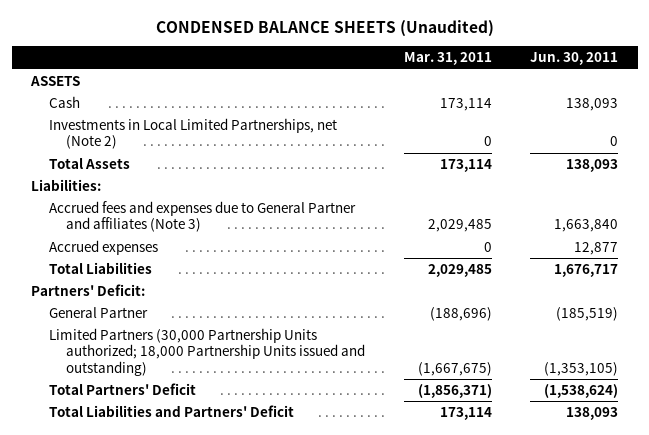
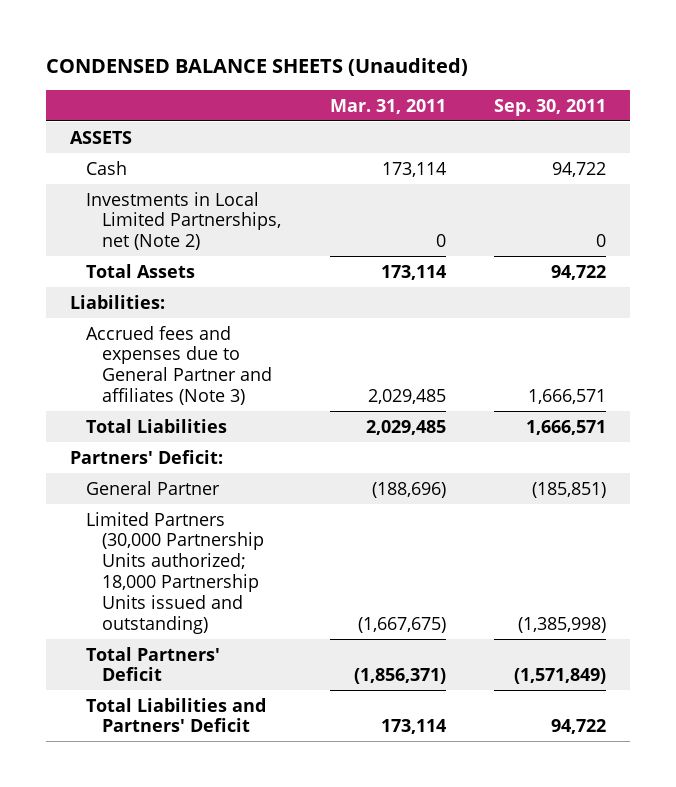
- | Mar. 31, 2011 | Jun. 30, 2011
+ | Mar. 31, 2011 | Sep. 30, 2011
- Accrued expenses | 0 | 12,877

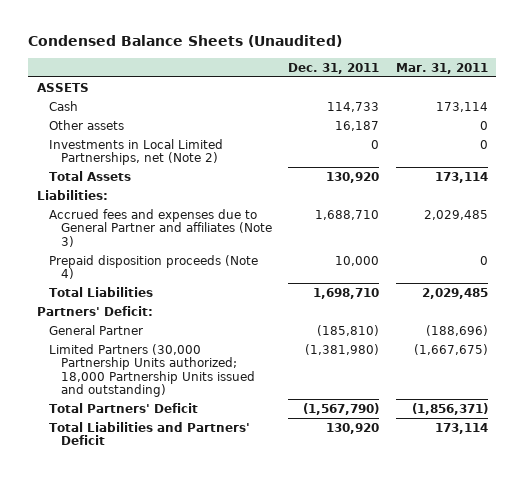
- CONDENSED BALANCE SHEETS (Unaudited)
+ Condensed Balance Sheets (Unaudited)
- | Mar. 31, 2011 | Sep. 30, 2011
+ | Dec. 31, 2011 | Mar. 31, 2011
+ Other assets | 16,187 | 0
+ Prepaid disposition proceeds (Note 4) | 10,000 | 0

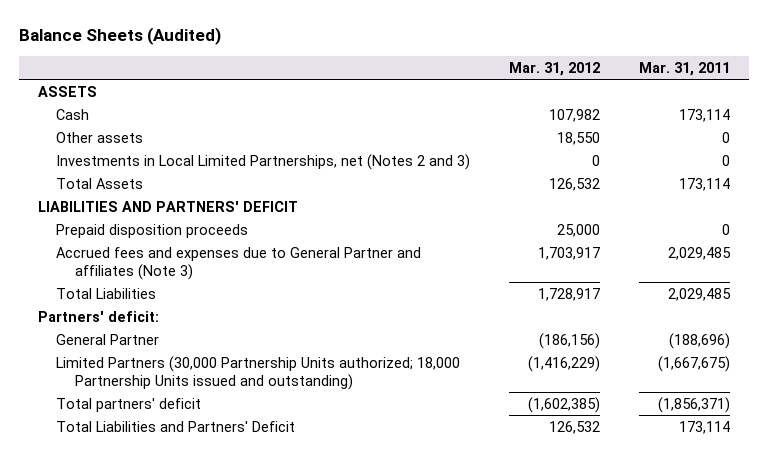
- Condensed Balance Sheets (Unaudited)
+ Balance Sheets (Audited)
- | Dec. 31, 2011 | Mar. 31, 2011
+ | Mar. 31, 2012 | Mar. 31, 2011
- Investments in Local Limited Partnerships, net (Note 2) | 0 | 0
+ Investments in Local Limited Partnerships, net (Notes 2 and 3) | 0 | 0
- Liabilities:
+ LIABILITIES AND PARTNERS' DEFICIT
+ Prepaid disposition proceeds | 25,000 | 0
- Prepaid disposition proceeds (Note 4) | 10,000 | 0
- Partners' Deficit:
+ Partners' deficit:
- Total Partners' Deficit | (1,567,790) | (1,856,371)
+ Total partners' deficit | (1,602,385) | (1,856,371)

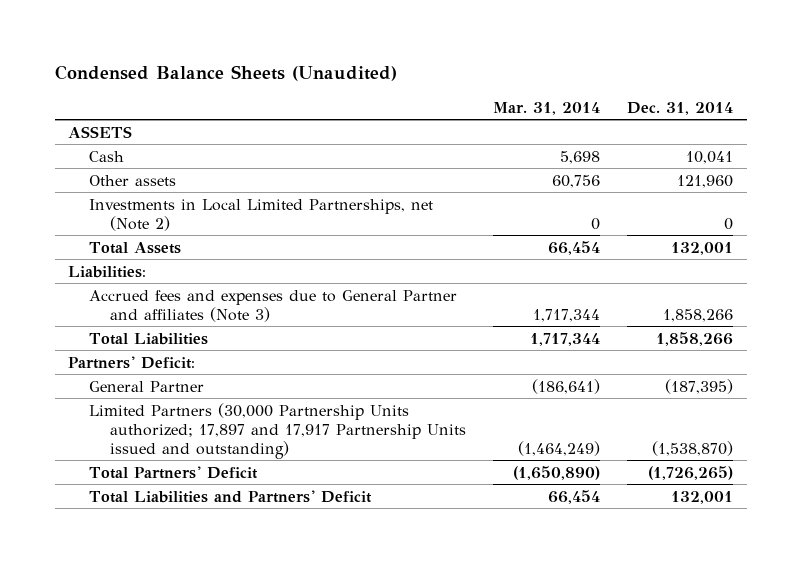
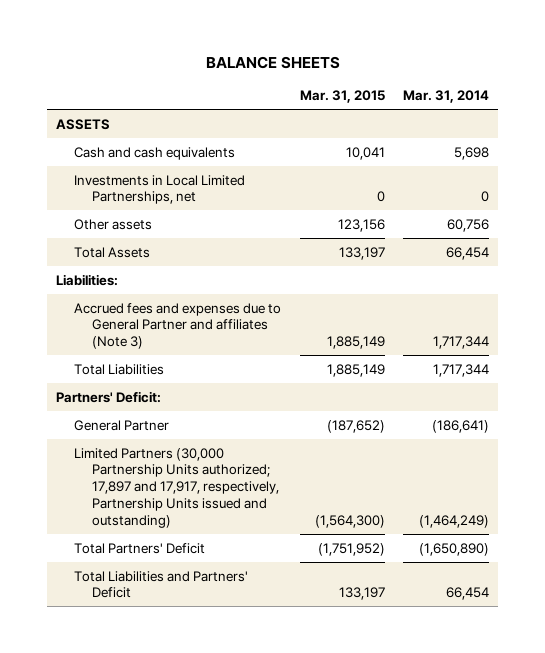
- Condensed Balance Sheets (Unaudited)
+ BALANCE SHEETS
- | Mar. 31, 2014 | Dec. 31, 2014
+ | Mar. 31, 2015 | Mar. 31, 2014
- Cash | 5,698 | 10,041
+ Cash and cash equivalents | 10,041 | 5,698
+ Investments in Local Limited Partnerships, net | 0 | 0
- Investments in Local Limited Partnerships, net (Note 2) | 0 | 0
- Limited Partners (30,000 Partnership Units authorized; 17,897 and 17,917 Partnership Units issued and outstanding) | (1,464,249) | (1,538,870)
+ Limited Partners (30,000 Partnership Units authorized; 17,897 and 17,917, respectively, Partnership Units issued and outstanding) | (1,564,300) | (1,464,249)

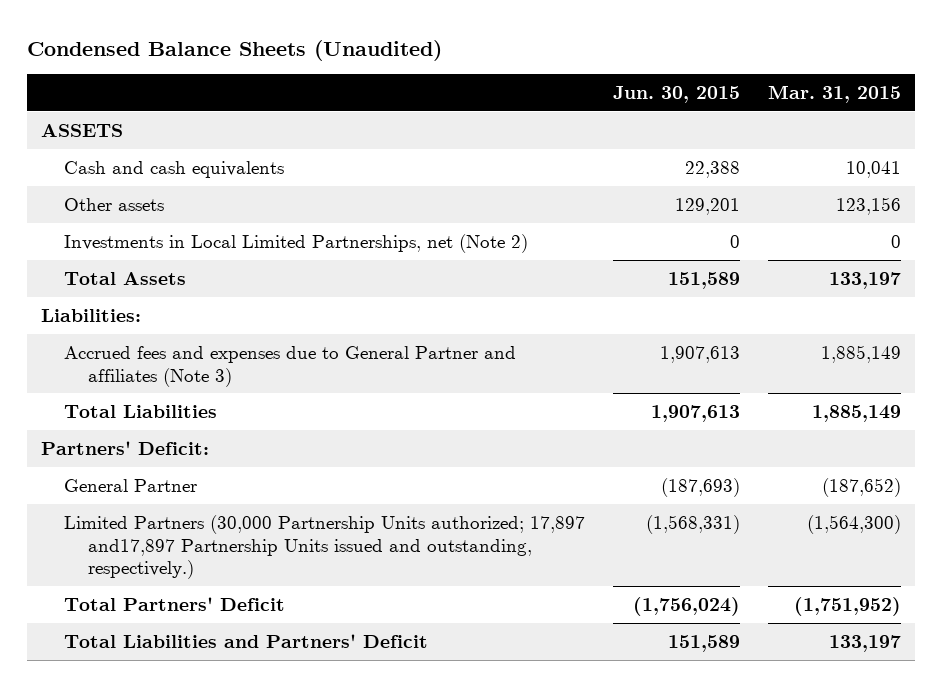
- BALANCE SHEETS
+ Condensed Balance Sheets (Unaudited)
- | Mar. 31, 2015 | Mar. 31, 2014
+ | Jun. 30, 2015 | Mar. 31, 2015
- Investments in Local Limited Partnerships, net | 0 | 0
+ Investments in Local Limited Partnerships, net (Note 2) | 0 | 0
- Limited Partners (30,000 Partnership Units authorized; 17,897 and 17,917, respectively, Partnership Units issued and outstanding) | (1,564,300) | (1,464,249)
+ Limited Partners (30,000 Partnership Units authorized; 17,897 and17,897 Partnership Units issued and outstanding, respectively.) | (1,568,331) | (1,564,300)

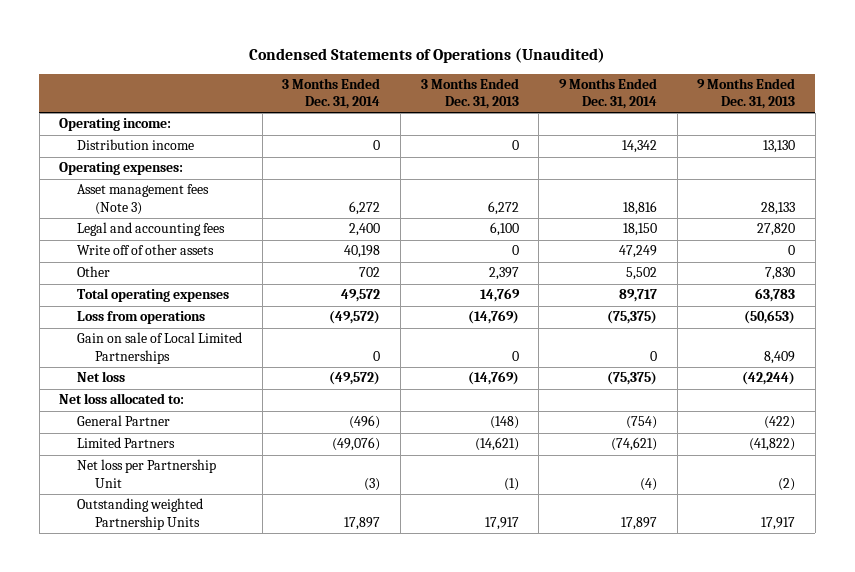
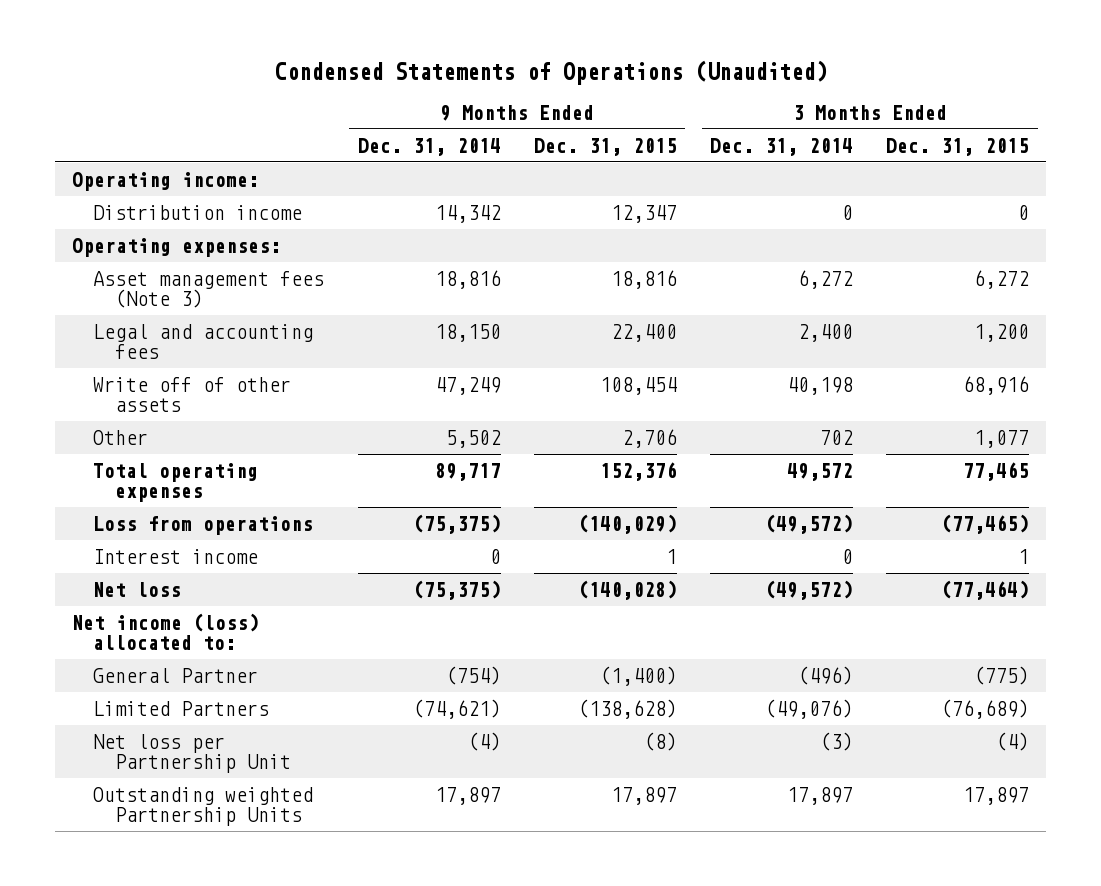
- | 3 Months Ended Dec. 31, 2014 | 3 Months Ended Dec. 31, 2013 | 9 Months Ended Dec. 31, 2014 | 9 Months Ended Dec. 31, 2013
+ | 9 Months Ended Dec. 31, 2014 | 9 Months Ended Dec. 31, 2015 | 3 Months Ended Dec. 31, 2014 | 3 Months Ended Dec. 31, 2015
- Gain on sale of Local Limited Partnerships | 0 | 0 | 0 | 8,409
+ Interest income | 0 | 1 | 0 | 1
- Net loss allocated to:
+ Net income (loss) allocated to:

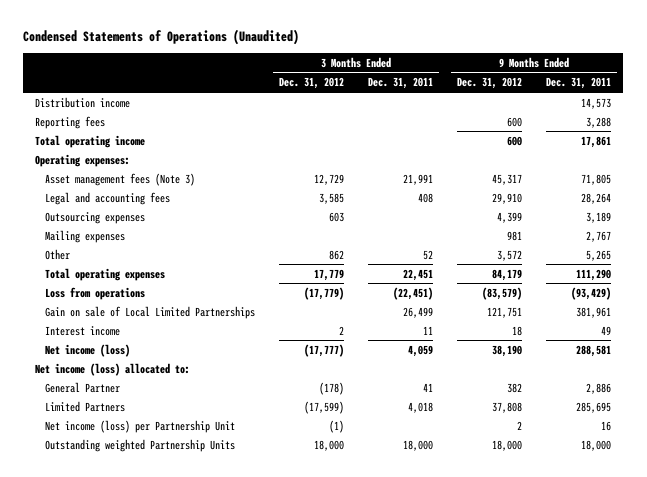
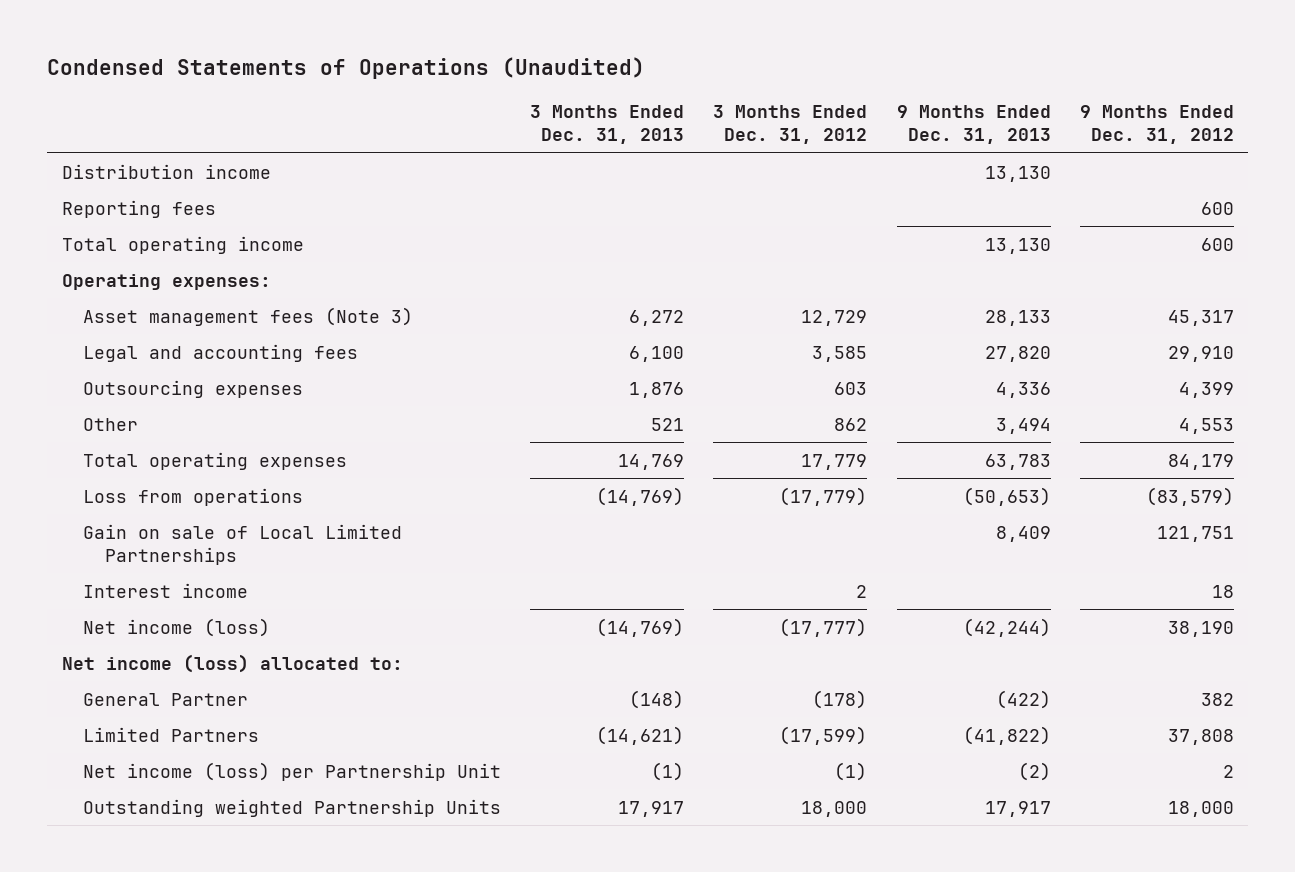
- | 3 Months Ended Dec. 31, 2012 | 3 Months Ended Dec. 31, 2011 | 9 Months Ended Dec. 31, 2012 | 9 Months Ended Dec. 31, 2011
+ | 3 Months Ended Dec. 31, 2013 | 3 Months Ended Dec. 31, 2012 | 9 Months Ended Dec. 31, 2013 | 9 Months Ended Dec. 31, 2012
- Mailing expenses | | | 981 | 2,767
- Other | 862 | 52 | 3,572 | 5,265
+ Other | 521 | 862 | 3,494 | 4,553

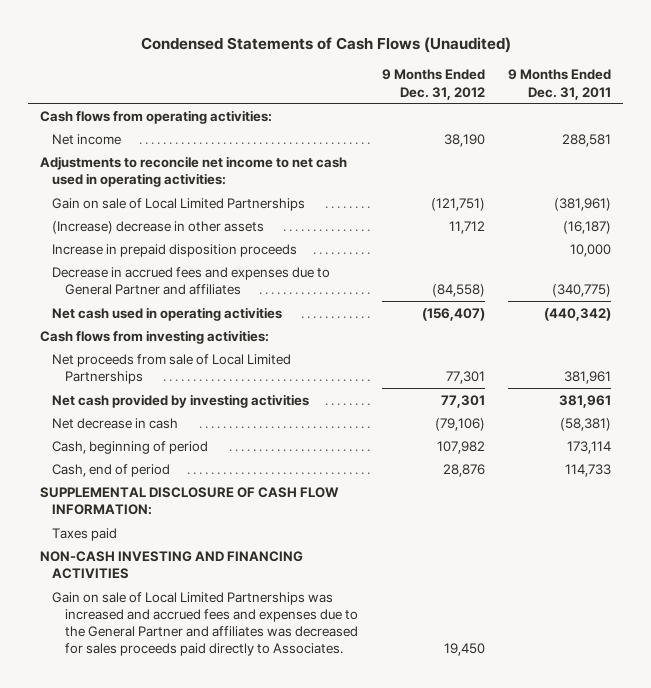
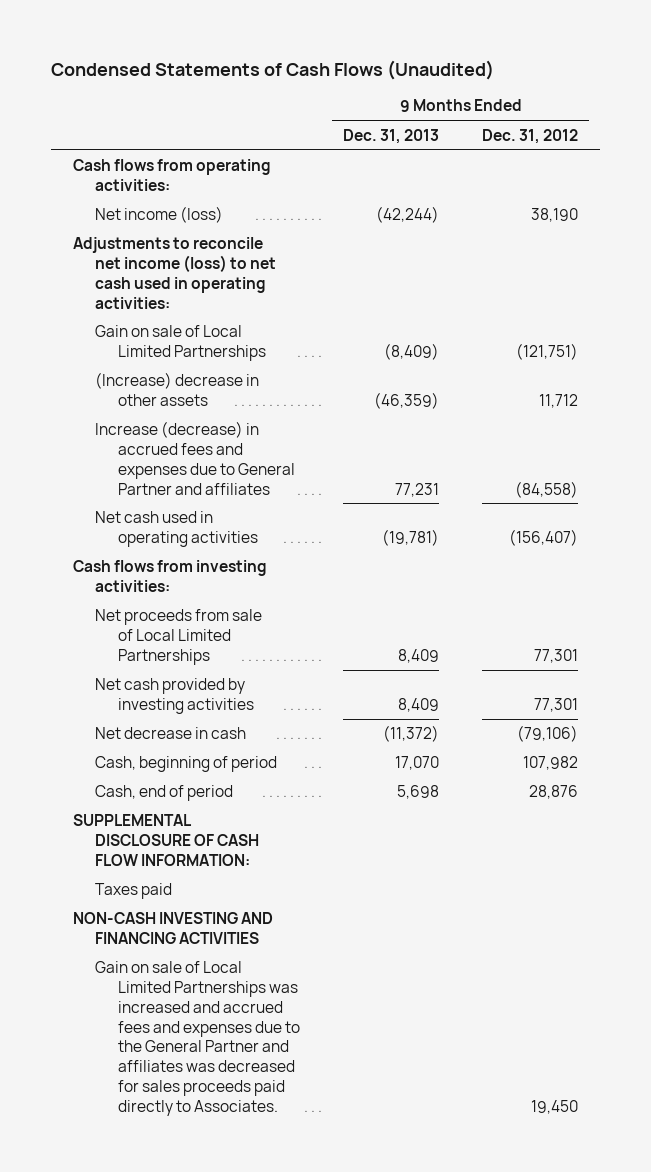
- | 9 Months Ended Dec. 31, 2012 | 9 Months Ended Dec. 31, 2011
+ | 9 Months Ended Dec. 31, 2013 | 9 Months Ended Dec. 31, 2012
- Net income | 38,190 | 288,581
- Adjustments to reconcile net income to net cash used in operating activities:
+ Net income (loss) | (42,244) | 38,190
+ Adjustments to reconcile net income (loss) to net cash used in operating activities:
- Increase in prepaid disposition proceeds | | 10,000
- Decrease in accrued fees and expenses due to General Partner and affiliates | (84,558) | (340,775)
+ Increase (decrease) in accrued fees and expenses due to General Partner and affiliates | 77,231 | (84,558)

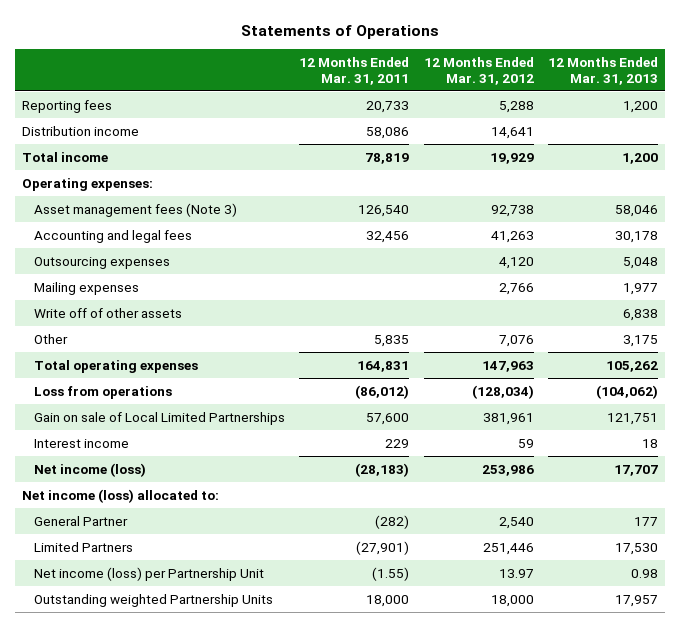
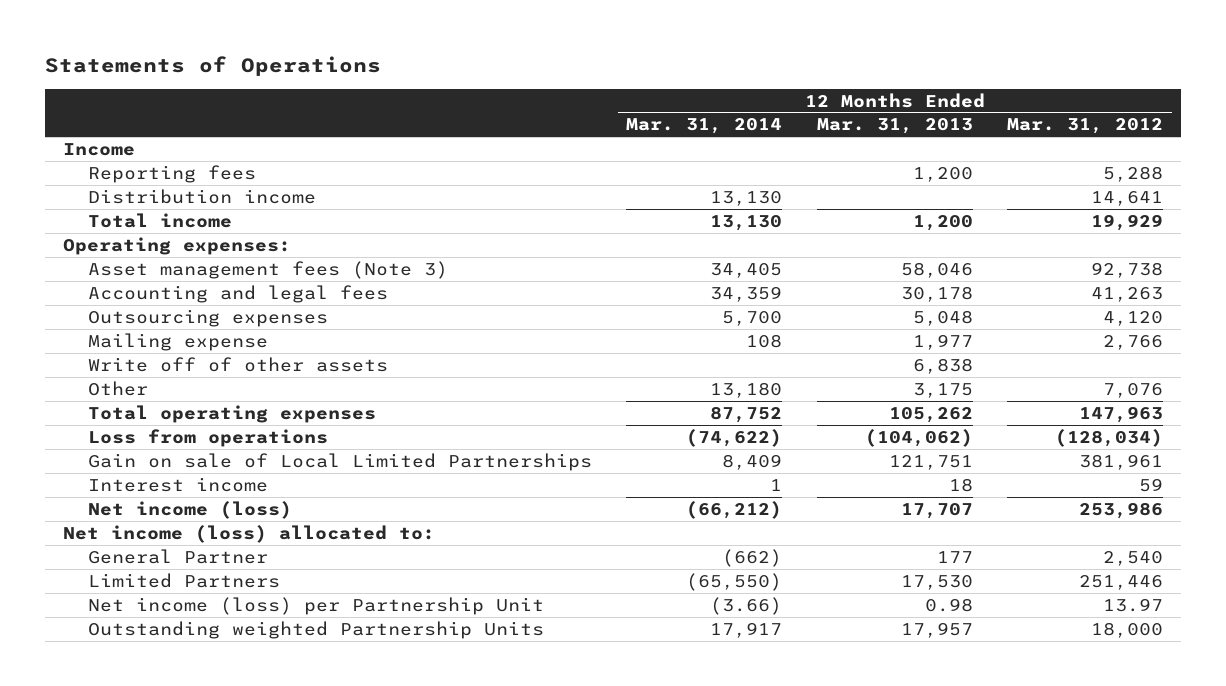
- | 12 Months Ended Mar. 31, 2011 | 12 Months Ended Mar. 31, 2012 | 12 Months Ended Mar. 31, 2013
+ | 12 Months Ended Mar. 31, 2014 | 12 Months Ended Mar. 31, 2013 | 12 Months Ended Mar. 31, 2012
+ Income
- Mailing expenses | | 2,766 | 1,977
+ Mailing expense | 108 | 1,977 | 2,766

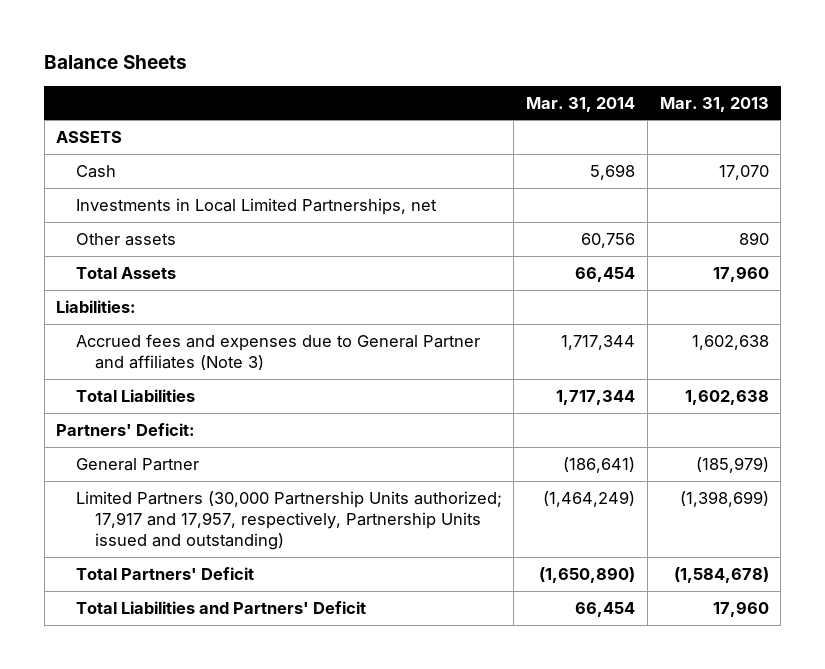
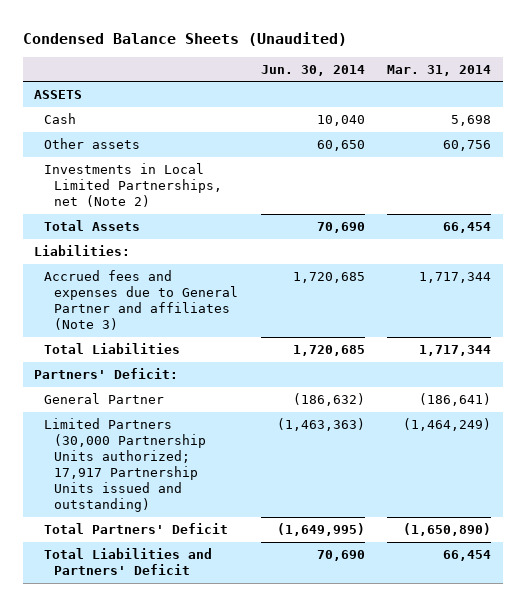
- Balance Sheets
+ Condensed Balance Sheets (Unaudited)
- | Mar. 31, 2014 | Mar. 31, 2013
+ | Jun. 30, 2014 | Mar. 31, 2014
- Investments in Local Limited Partnerships, net
+ Investments in Local Limited Partnerships, net (Note 2)
- Limited Partners (30,000 Partnership Units authorized; 17,917 and 17,957, respectively, Partnership Units issued and outstanding) | (1,464,249) | (1,398,699)
+ Limited Partners (30,000 Partnership Units authorized; 17,917 Partnership Units issued and outstanding) | (1,463,363) | (1,464,249)

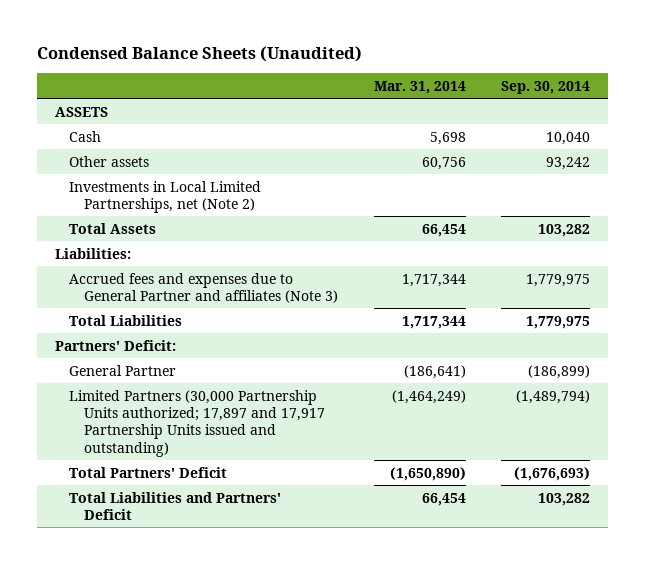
- | Jun. 30, 2014 | Mar. 31, 2014
+ | Mar. 31, 2014 | Sep. 30, 2014
- Limited Partners (30,000 Partnership Units authorized; 17,917 Partnership Units issued and outstanding) | (1,463,363) | (1,464,249)
+ Limited Partners (30,000 Partnership Units authorized; 17,897 and 17,917 Partnership Units issued and outstanding) | (1,464,249) | (1,489,794)

